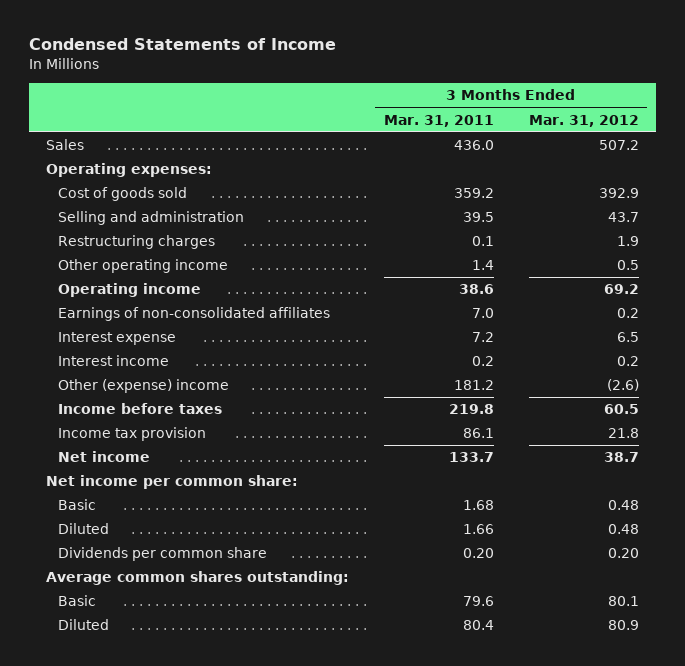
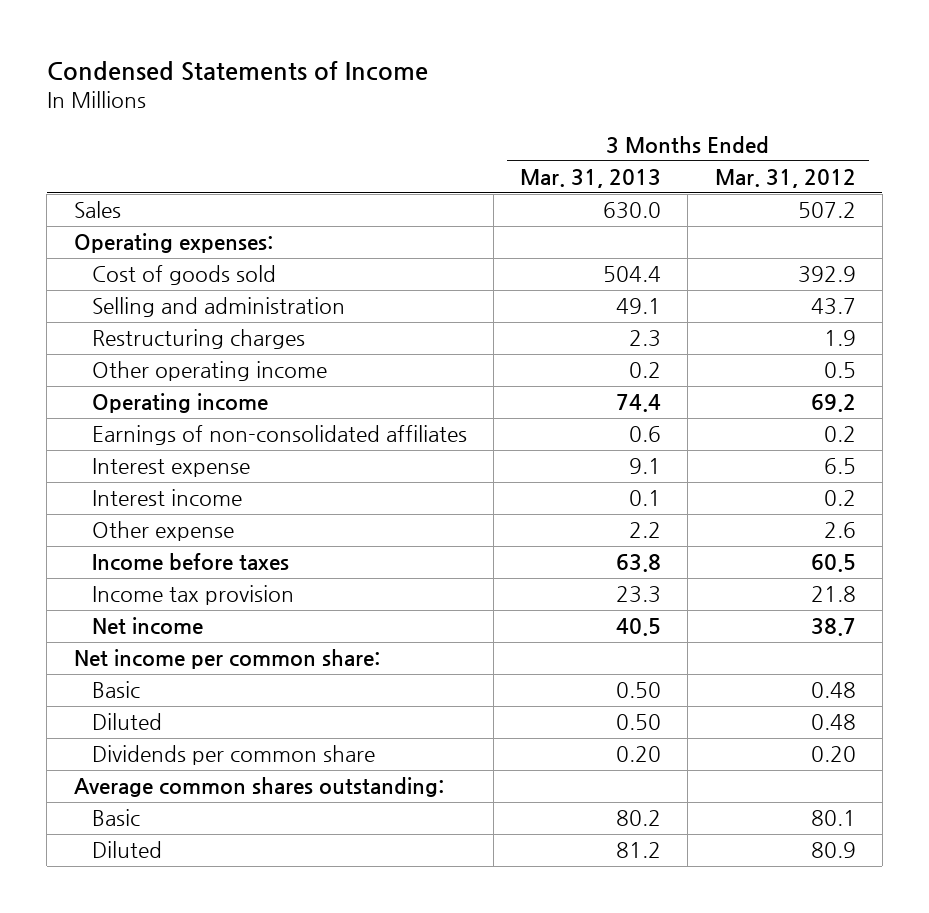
- | 3 Months Ended Mar. 31, 2011 | 3 Months Ended Mar. 31, 2012
+ | 3 Months Ended Mar. 31, 2013 | 3 Months Ended Mar. 31, 2012
- Other (expense) income | 181.2 | (2.6)
+ Other expense | 2.2 | 2.6

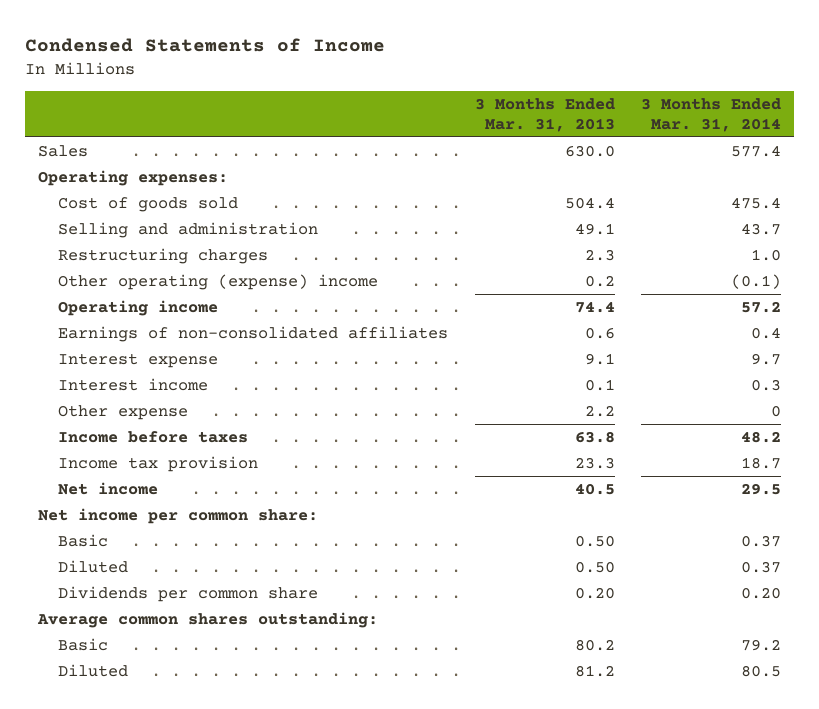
- | 3 Months Ended Mar. 31, 2013 | 3 Months Ended Mar. 31, 2012
+ | 3 Months Ended Mar. 31, 2013 | 3 Months Ended Mar. 31, 2014
- Other operating income | 0.2 | 0.5
+ Other operating (expense) income | 0.2 | (0.1)

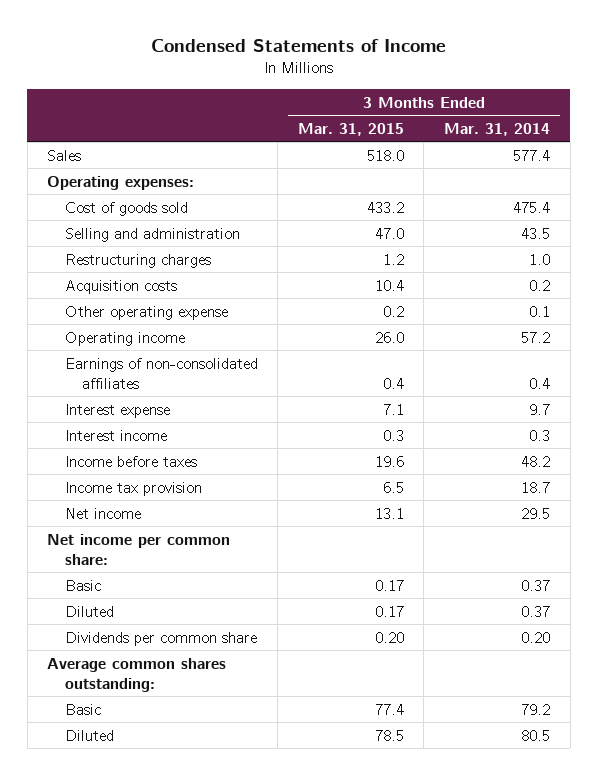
- | 3 Months Ended Mar. 31, 2013 | 3 Months Ended Mar. 31, 2014
+ | 3 Months Ended Mar. 31, 2015 | 3 Months Ended Mar. 31, 2014
- Selling and administration | 49.1 | 43.7
+ Selling and administration | 47.0 | 43.5
- Other operating (expense) income | 0.2 | (0.1)
+ Acquisition costs | 10.4 | 0.2
+ Other operating expense | 0.2 | 0.1
- Other expense | 2.2 | 0

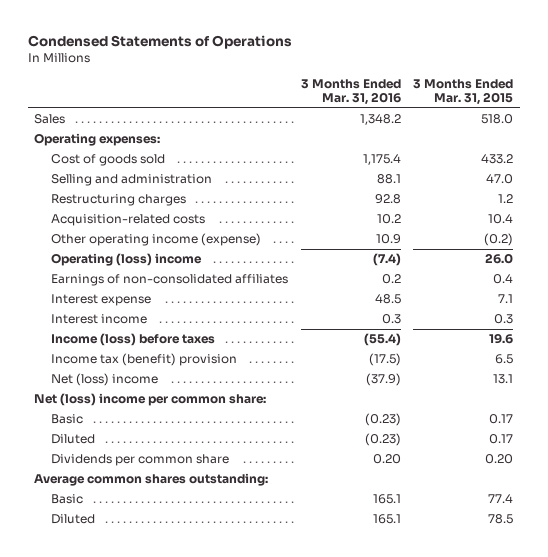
- Condensed Statements of Income
+ Condensed Statements of Operations
- | 3 Months Ended Mar. 31, 2015 | 3 Months Ended Mar. 31, 2014
+ | 3 Months Ended Mar. 31, 2016 | 3 Months Ended Mar. 31, 2015
- Acquisition costs | 10.4 | 0.2
- Other operating expense | 0.2 | 0.1
- Operating income | 26.0 | 57.2
+ Acquisition-related costs | 10.2 | 10.4
+ Other operating income (expense) | 10.9 | (0.2)
+ Operating (loss) income | (7.4) | 26.0
- Income before taxes | 19.6 | 48.2
- Income tax provision | 6.5 | 18.7
- Net income | 13.1 | 29.5
- Net income per common share:
+ Income (loss) before taxes | (55.4) | 19.6
+ Income tax (benefit) provision | (17.5) | 6.5
+ Net (loss) income | (37.9) | 13.1
+ Net (loss) income per common share:

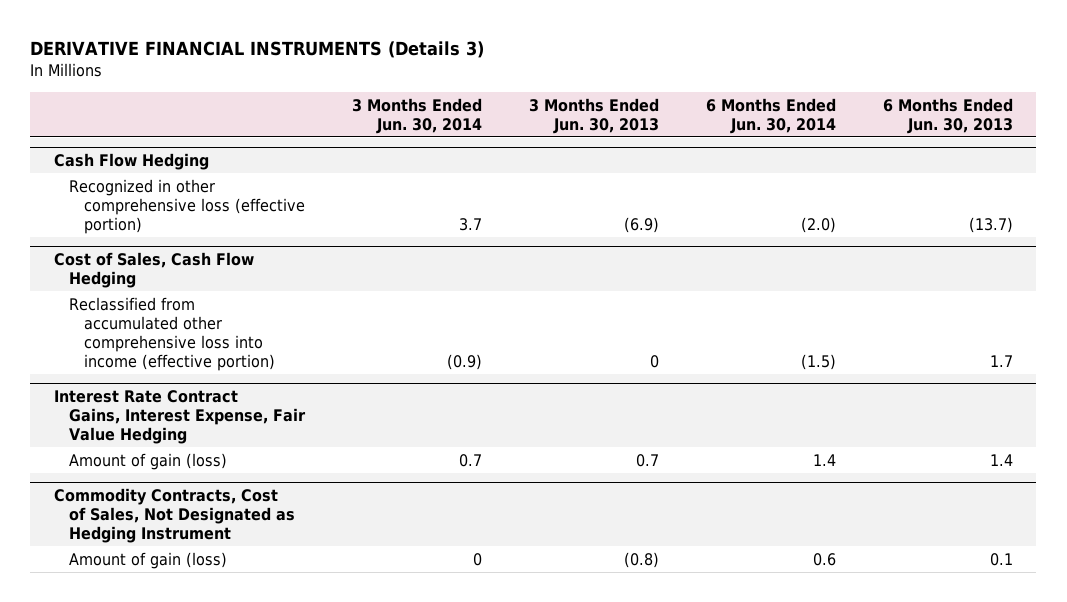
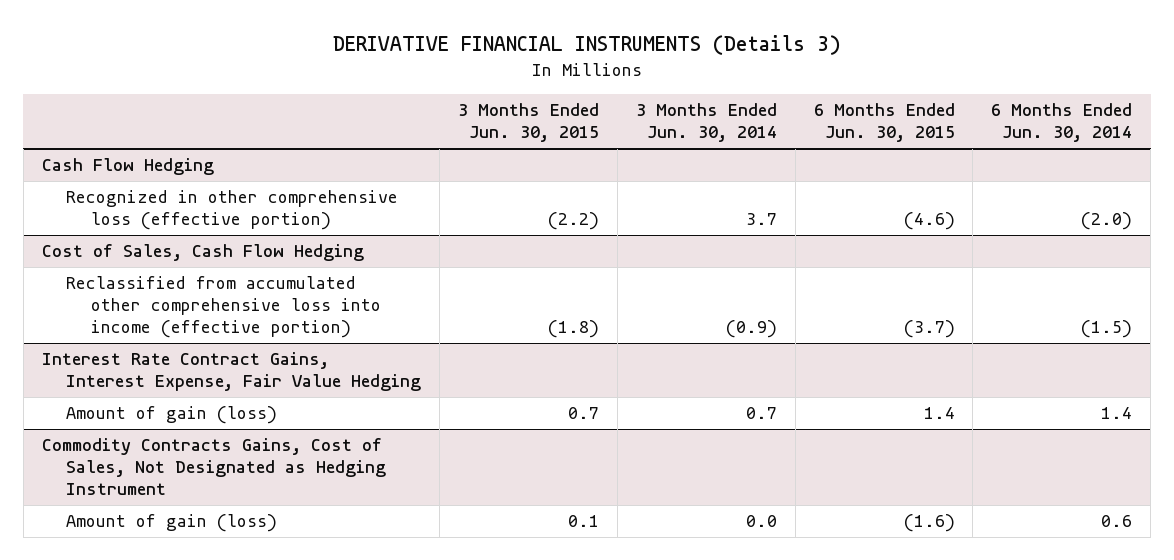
- | 3 Months Ended Jun. 30, 2014 | 3 Months Ended Jun. 30, 2013 | 6 Months Ended Jun. 30, 2014 | 6 Months Ended Jun. 30, 2013
+ | 3 Months Ended Jun. 30, 2015 | 3 Months Ended Jun. 30, 2014 | 6 Months Ended Jun. 30, 2015 | 6 Months Ended Jun. 30, 2014
- Commodity Contracts, Cost of Sales, Not Designated as Hedging Instrument
- Amount of gain (loss) | 0 | (0.8) | 0.6 | 0.1
+ Commodity Contracts Gains, Cost of Sales, Not Designated as Hedging Instrument
+ Amount of gain (loss) | 0.1 | 0.0 | (1.6) | 0.6

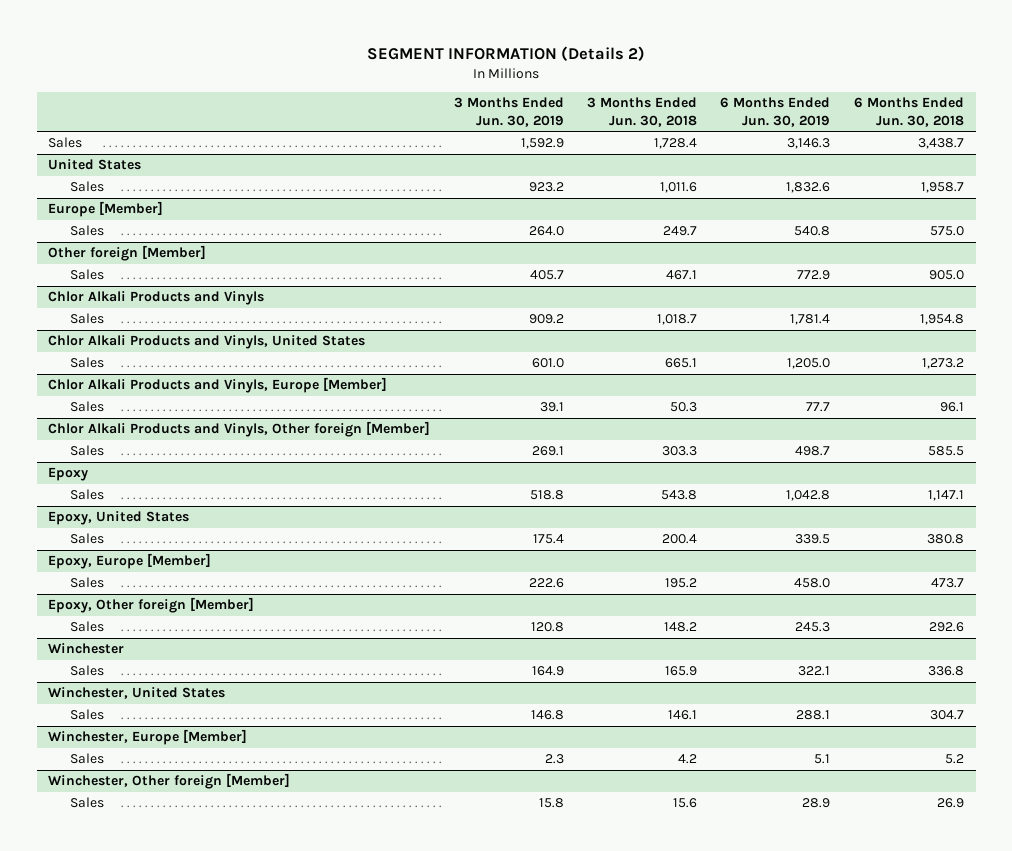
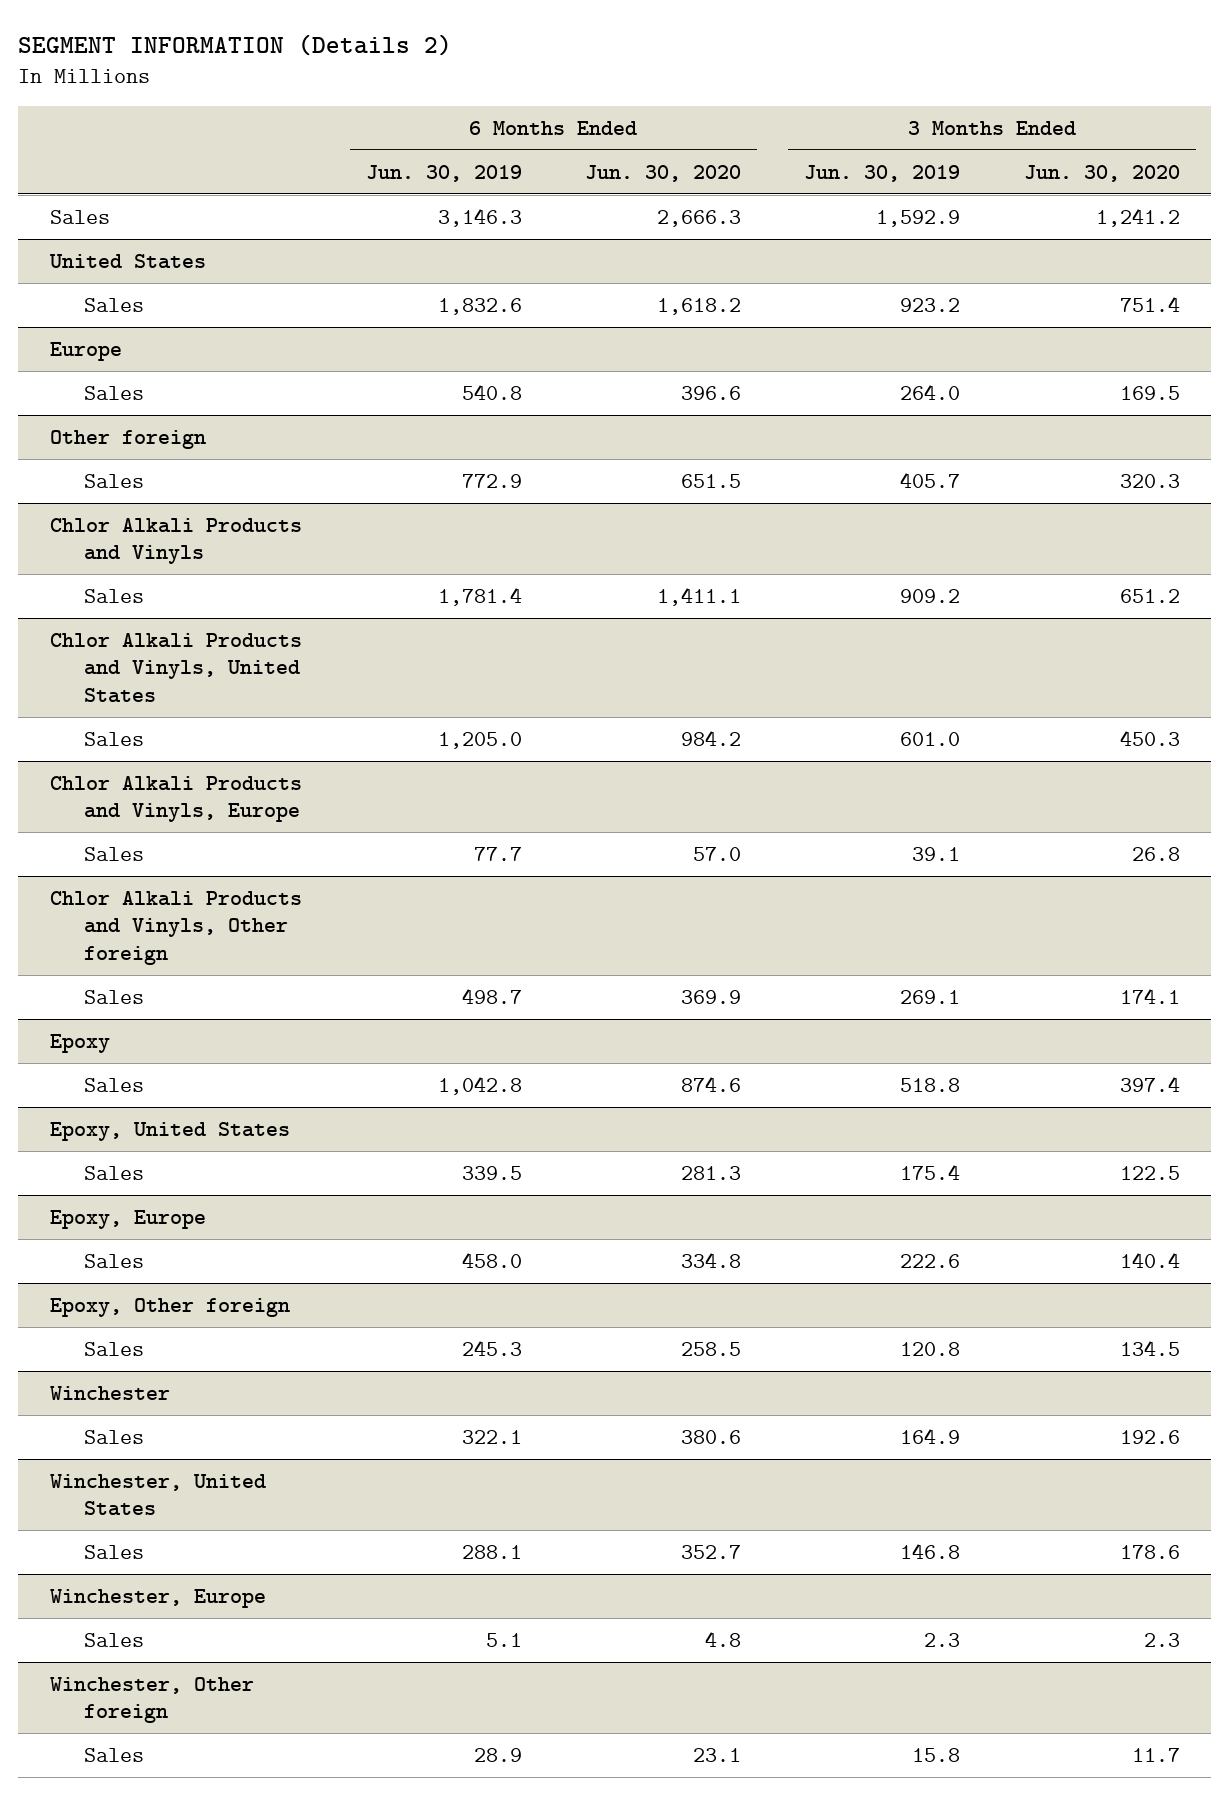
- | 3 Months Ended Jun. 30, 2019 | 3 Months Ended Jun. 30, 2018 | 6 Months Ended Jun. 30, 2019 | 6 Months Ended Jun. 30, 2018
+ | 6 Months Ended Jun. 30, 2019 | 6 Months Ended Jun. 30, 2020 | 3 Months Ended Jun. 30, 2019 | 3 Months Ended Jun. 30, 2020
- Europe [Member]
+ Europe
- Other foreign [Member]
+ Other foreign
- Chlor Alkali Products and Vinyls, Europe [Member]
+ Chlor Alkali Products and Vinyls, Europe
- Chlor Alkali Products and Vinyls, Other foreign [Member]
+ Chlor Alkali Products and Vinyls, Other foreign
- Epoxy, Europe [Member]
+ Epoxy, Europe
- Epoxy, Other foreign [Member]
+ Epoxy, Other foreign
- Winchester, Europe [Member]
+ Winchester, Europe
- Winchester, Other foreign [Member]
+ Winchester, Other foreign

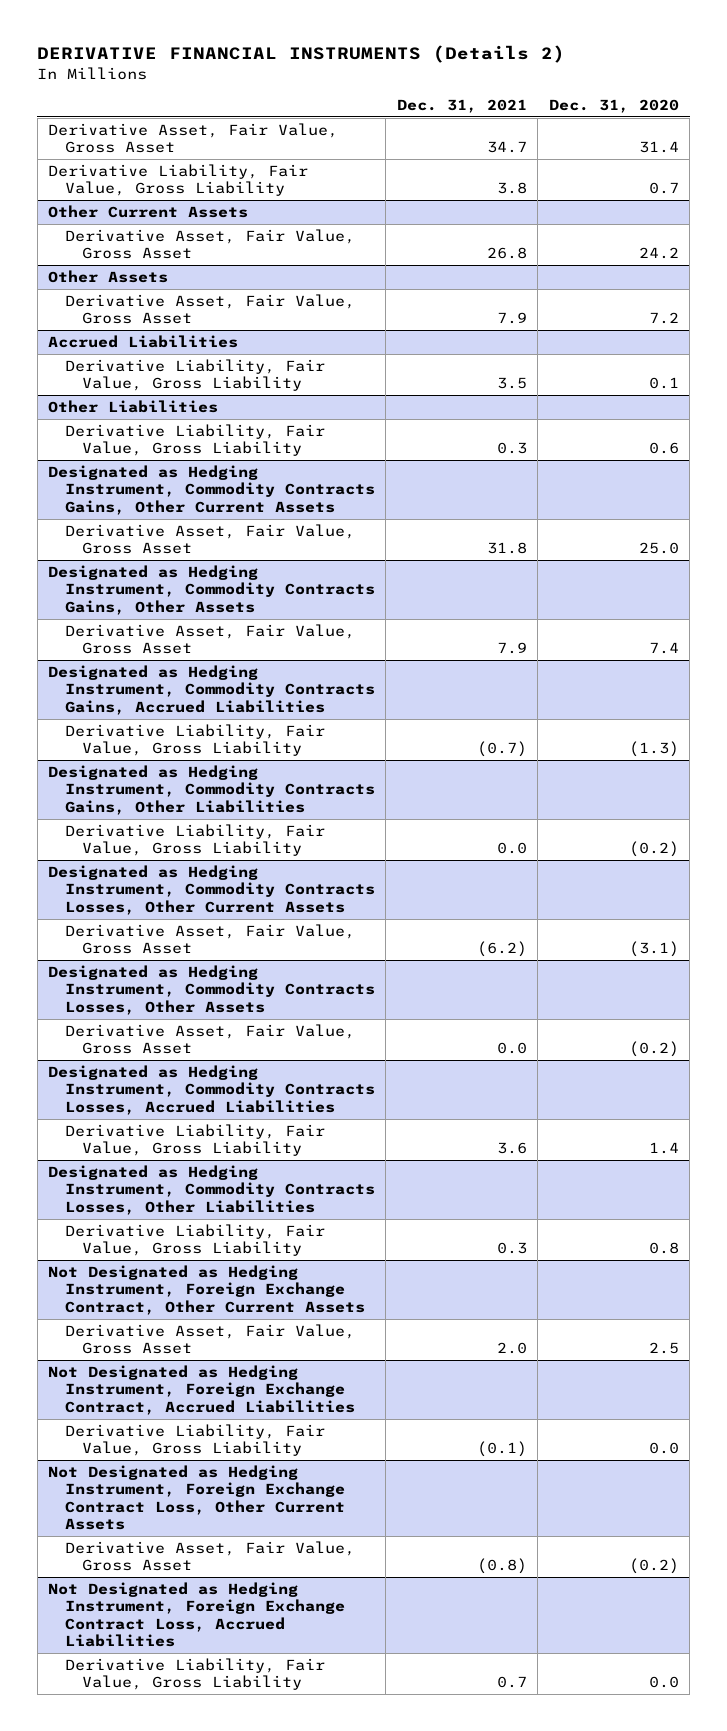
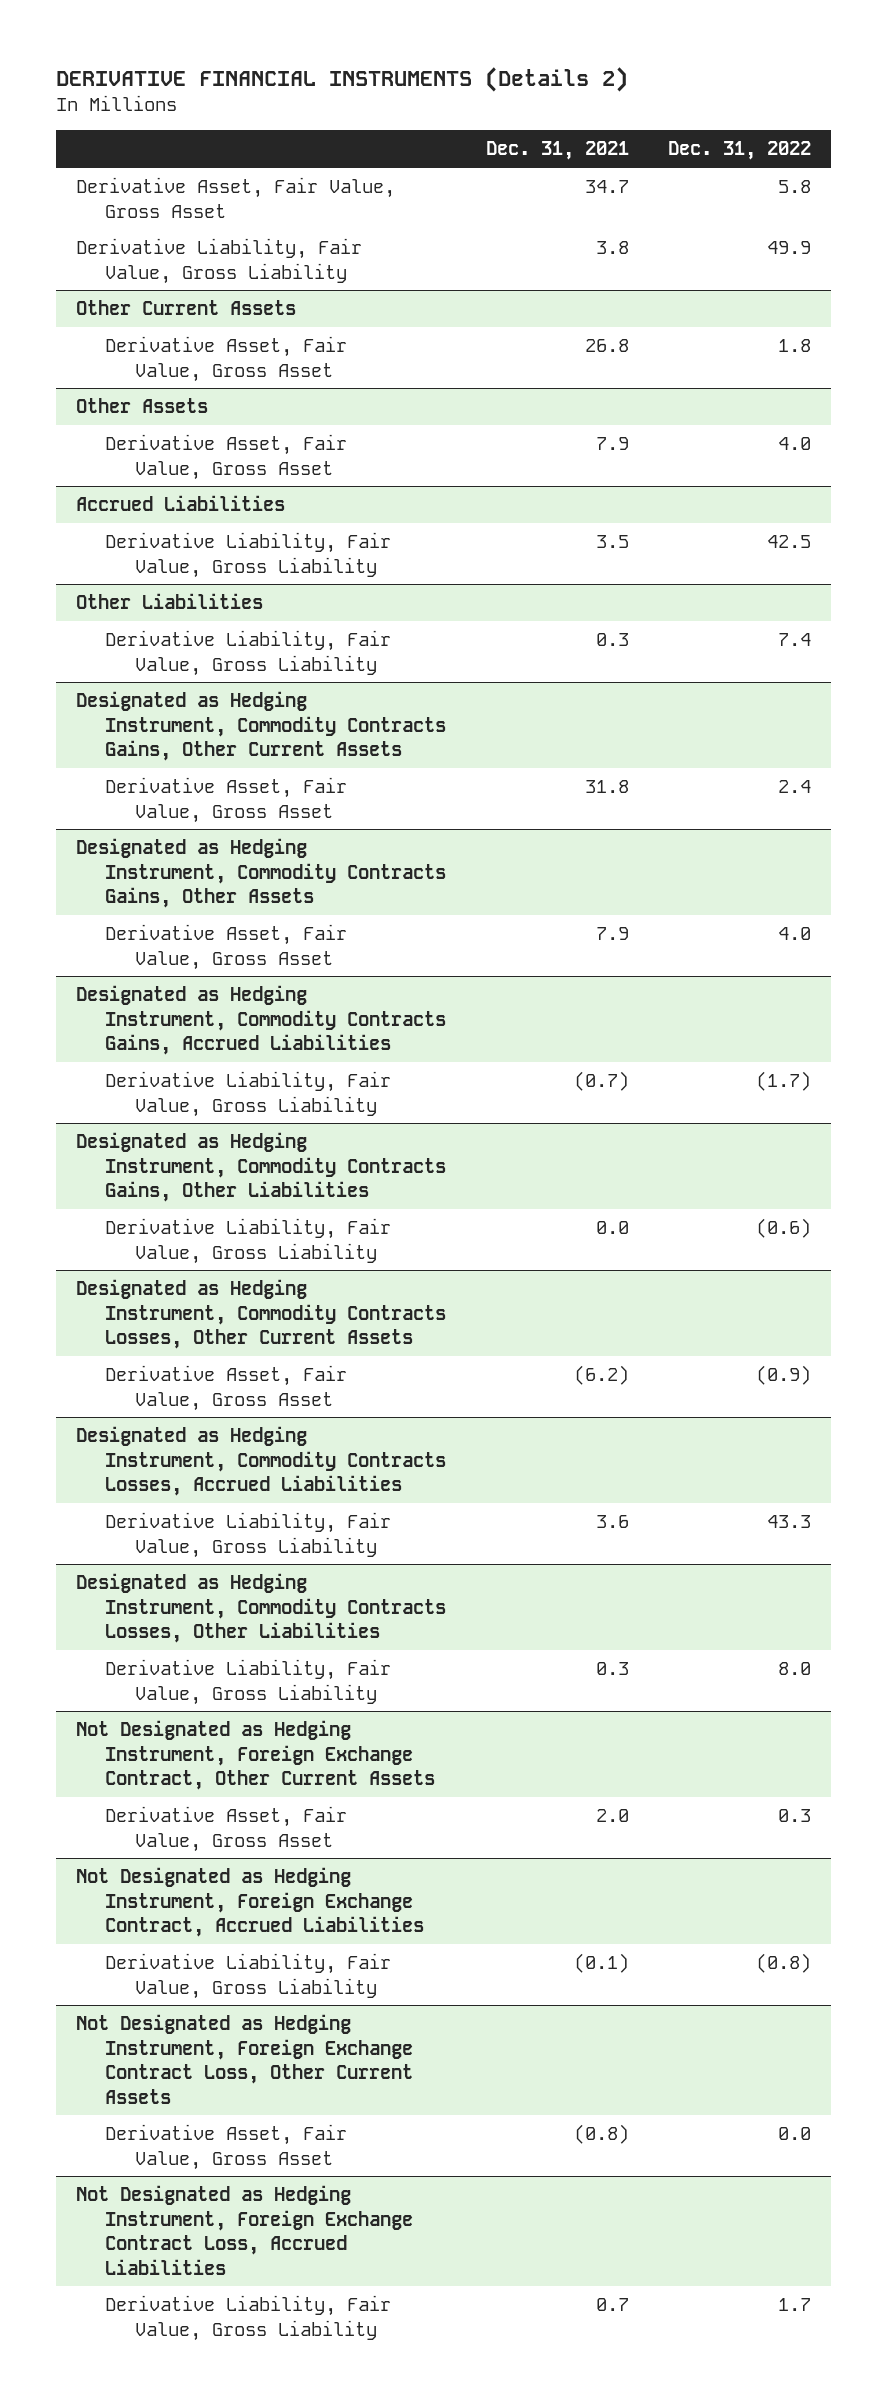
- | Dec. 31, 2021 | Dec. 31, 2020
+ | Dec. 31, 2021 | Dec. 31, 2022
- Designated as Hedging Instrument, Commodity Contracts Losses, Other Assets
- Derivative Asset, Fair Value, Gross Asset | 0.0 | (0.2)

